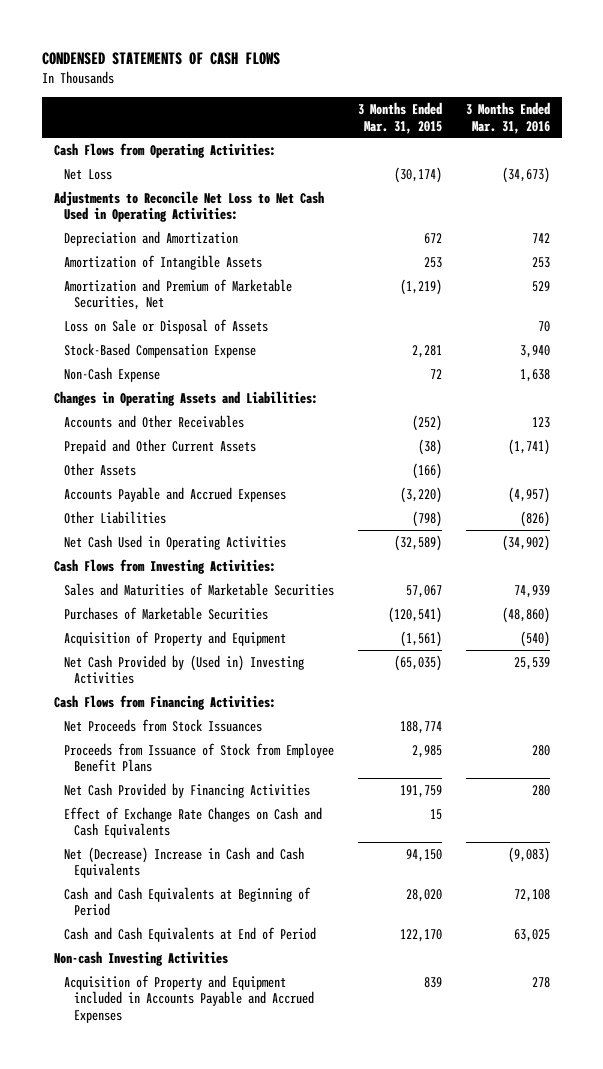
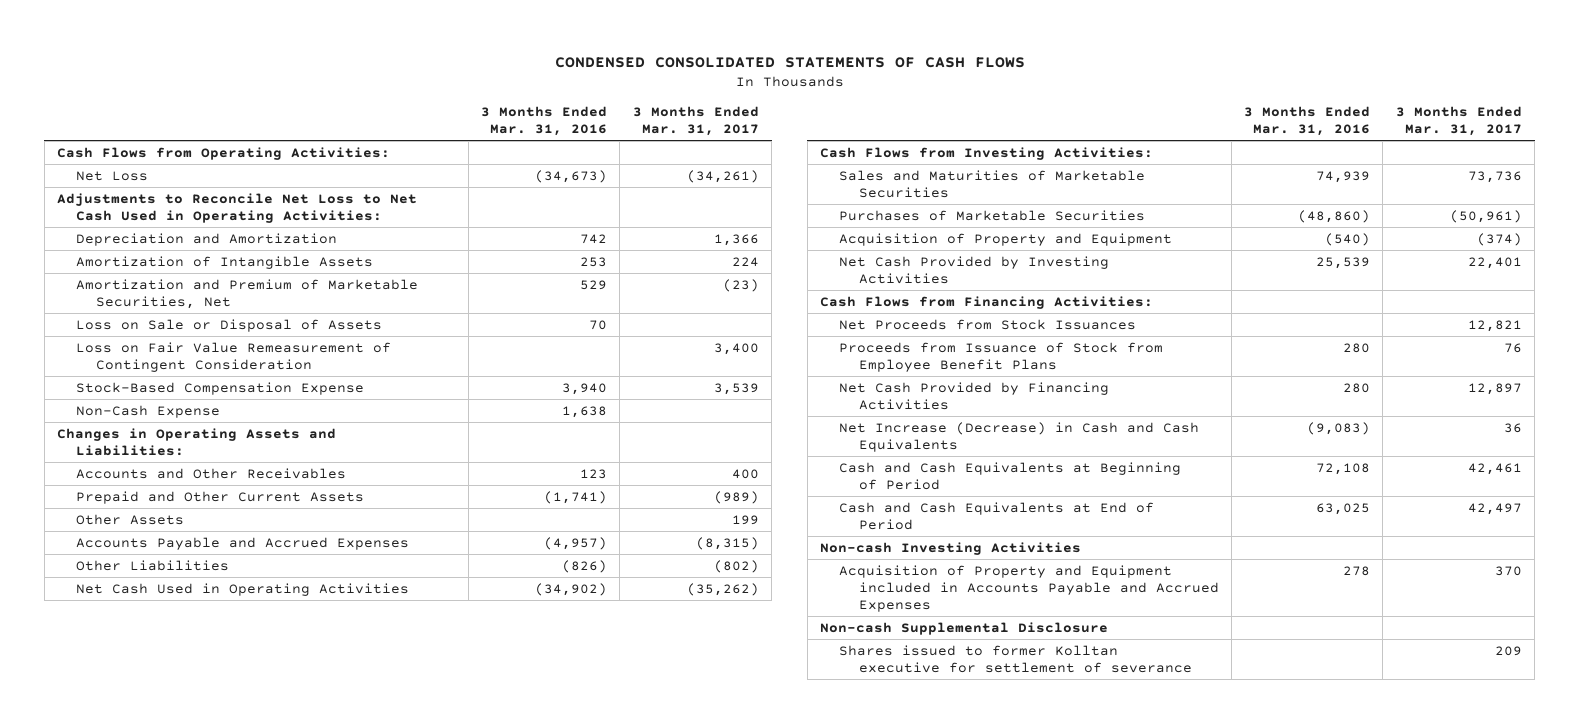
- CONDENSED STATEMENTS OF CASH FLOWS
+ CONDENSED CONSOLIDATED STATEMENTS OF CASH FLOWS
- | 3 Months Ended Mar. 31, 2015 | 3 Months Ended Mar. 31, 2016
+ | 3 Months Ended Mar. 31, 2016 | 3 Months Ended Mar. 31, 2017
+ Loss on Fair Value Remeasurement of Contingent Consideration | | 3,400
- Net Cash Provided by (Used in) Investing Activities | (65,035) | 25,539
+ Net Cash Provided by Investing Activities | 25,539 | 22,401
- Effect of Exchange Rate Changes on Cash and Cash Equivalents | 15 |
- Net (Decrease) Increase in Cash and Cash Equivalents | 94,150 | (9,083)
+ Net Increase (Decrease) in Cash and Cash Equivalents | (9,083) | 36
+ Non-cash Supplemental Disclosure
+ Shares issued to former Kolltan executive for settlement of severance | | 209

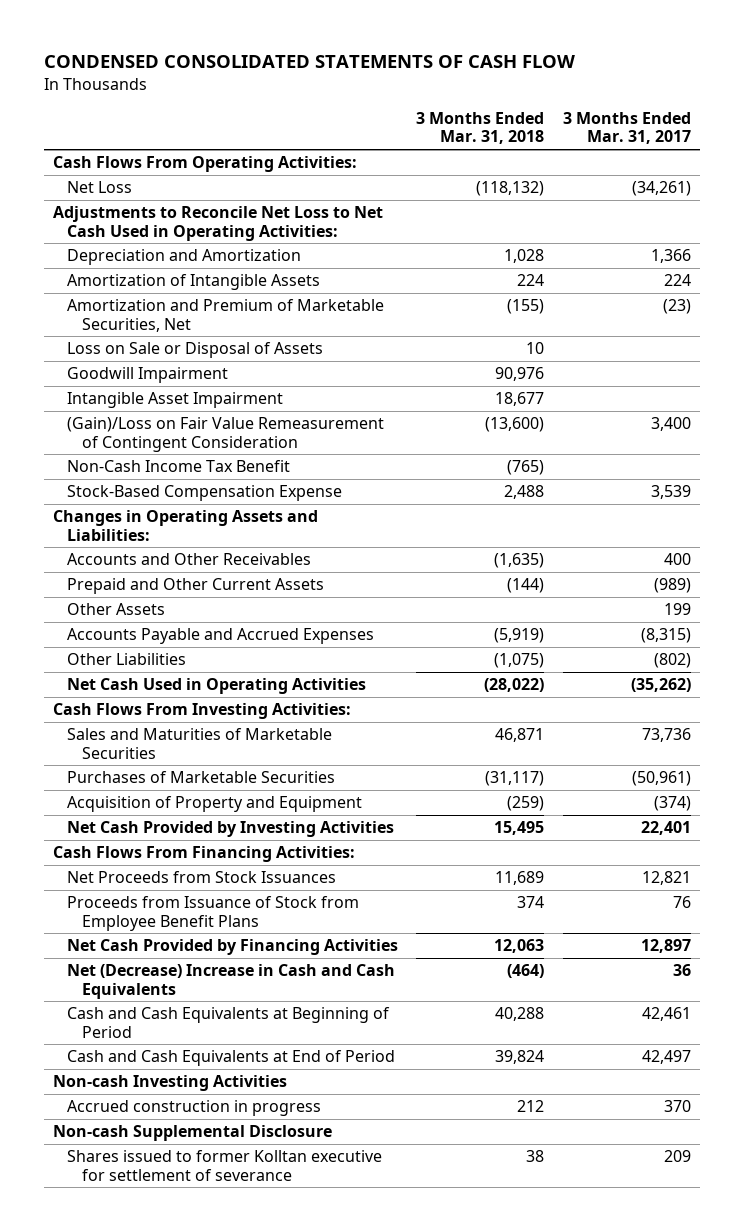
- CONDENSED CONSOLIDATED STATEMENTS OF CASH FLOWS
+ CONDENSED CONSOLIDATED STATEMENTS OF CASH FLOW
- | 3 Months Ended Mar. 31, 2016 | 3 Months Ended Mar. 31, 2017
+ | 3 Months Ended Mar. 31, 2018 | 3 Months Ended Mar. 31, 2017
- Cash Flows from Operating Activities:
+ Cash Flows From Operating Activities:
- Loss on Fair Value Remeasurement of Contingent Consideration | | 3,400
+ Goodwill Impairment | 90,976 |
+ Intangible Asset Impairment | 18,677 |
+ (Gain)/Loss on Fair Value Remeasurement of Contingent Consideration | (13,600) | 3,400
+ Non-Cash Income Tax Benefit | (765) |
- Non-Cash Expense | 1,638 |
- Cash Flows from Investing Activities:
+ Cash Flows From Investing Activities:
- Cash Flows from Financing Activities:
+ Cash Flows From Financing Activities:
- Net Increase (Decrease) in Cash and Cash Equivalents | (9,083) | 36
+ Net (Decrease) Increase in Cash and Cash Equivalents | (464) | 36
- Acquisition of Property and Equipment included in Accounts Payable and Accrued Expenses | 278 | 370
+ Accrued construction in progress | 212 | 370

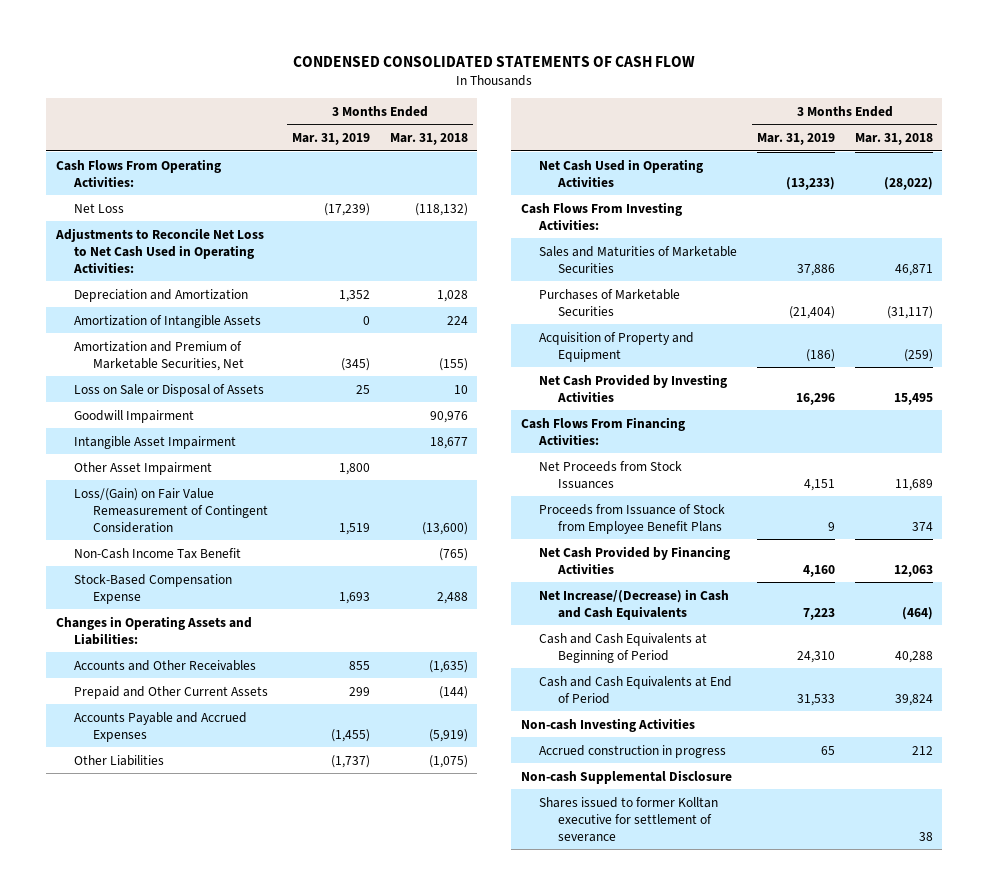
- | 3 Months Ended Mar. 31, 2018 | 3 Months Ended Mar. 31, 2017
+ | 3 Months Ended Mar. 31, 2019 | 3 Months Ended Mar. 31, 2018
- (Gain)/Loss on Fair Value Remeasurement of Contingent Consideration | (13,600) | 3,400
+ Other Asset Impairment | 1,800 |
+ Loss/(Gain) on Fair Value Remeasurement of Contingent Consideration | 1,519 | (13,600)
- Other Assets | | 199
- Net (Decrease) Increase in Cash and Cash Equivalents | (464) | 36
+ Net Increase/(Decrease) in Cash and Cash Equivalents | 7,223 | (464)

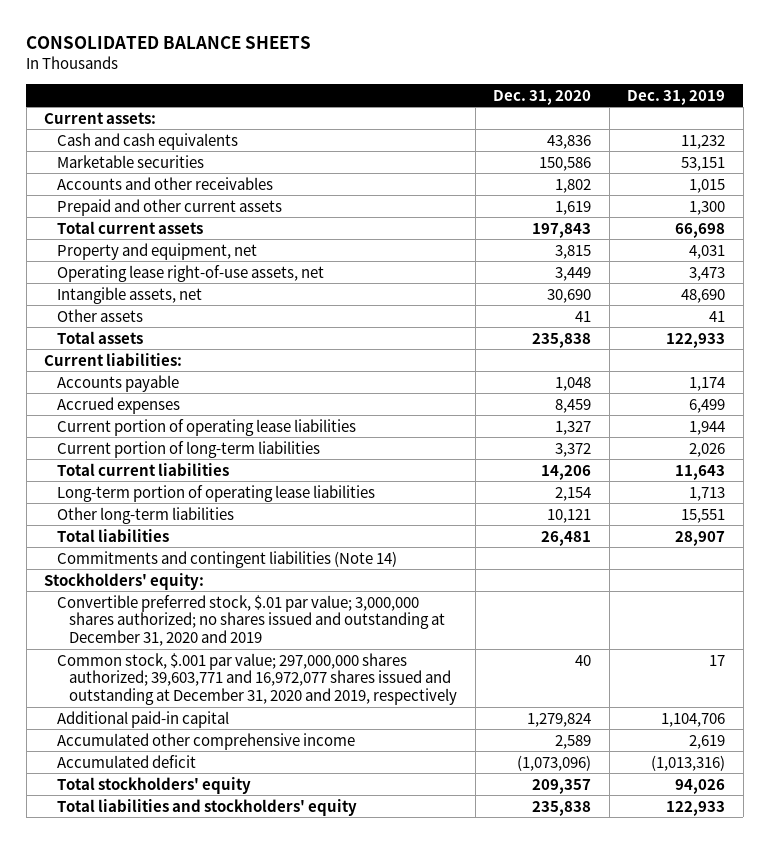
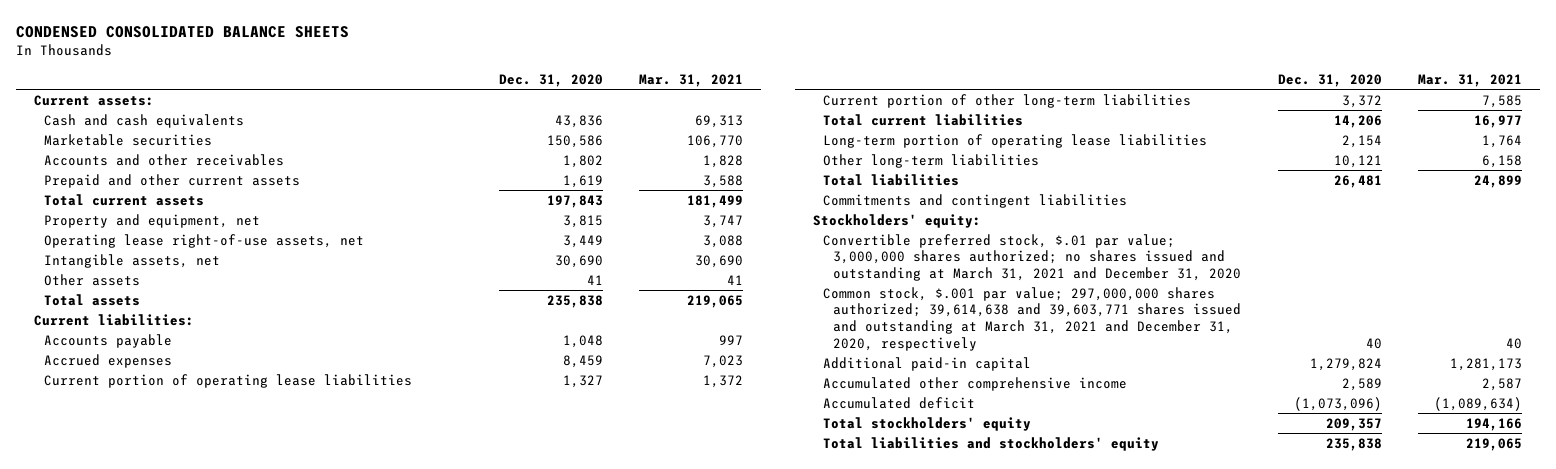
- CONSOLIDATED BALANCE SHEETS
+ CONDENSED CONSOLIDATED BALANCE SHEETS
- | Dec. 31, 2020 | Dec. 31, 2019
+ | Dec. 31, 2020 | Mar. 31, 2021
- Current portion of long-term liabilities | 3,372 | 2,026
+ Current portion of other long-term liabilities | 3,372 | 7,585
- Commitments and contingent liabilities (Note 14)
+ Commitments and contingent liabilities
- Convertible preferred stock, $.01 par value; 3,000,000 shares authorized; no shares issued and outstanding at December 31, 2020 and 2019
- Common stock, $.001 par value; 297,000,000 shares authorized; 39,603,771 and 16,972,077 shares issued and outstanding at December 31, 2020 and 2019, respectively | 40 | 17
+ Convertible preferred stock, $.01 par value; 3,000,000 shares authorized; no shares issued and outstanding at March 31, 2021 and December 31, 2020
+ Common stock, $.001 par value; 297,000,000 shares authorized; 39,614,638 and 39,603,771 shares issued and outstanding at March 31, 2021 and December 31, 2020, respectively | 40 | 40

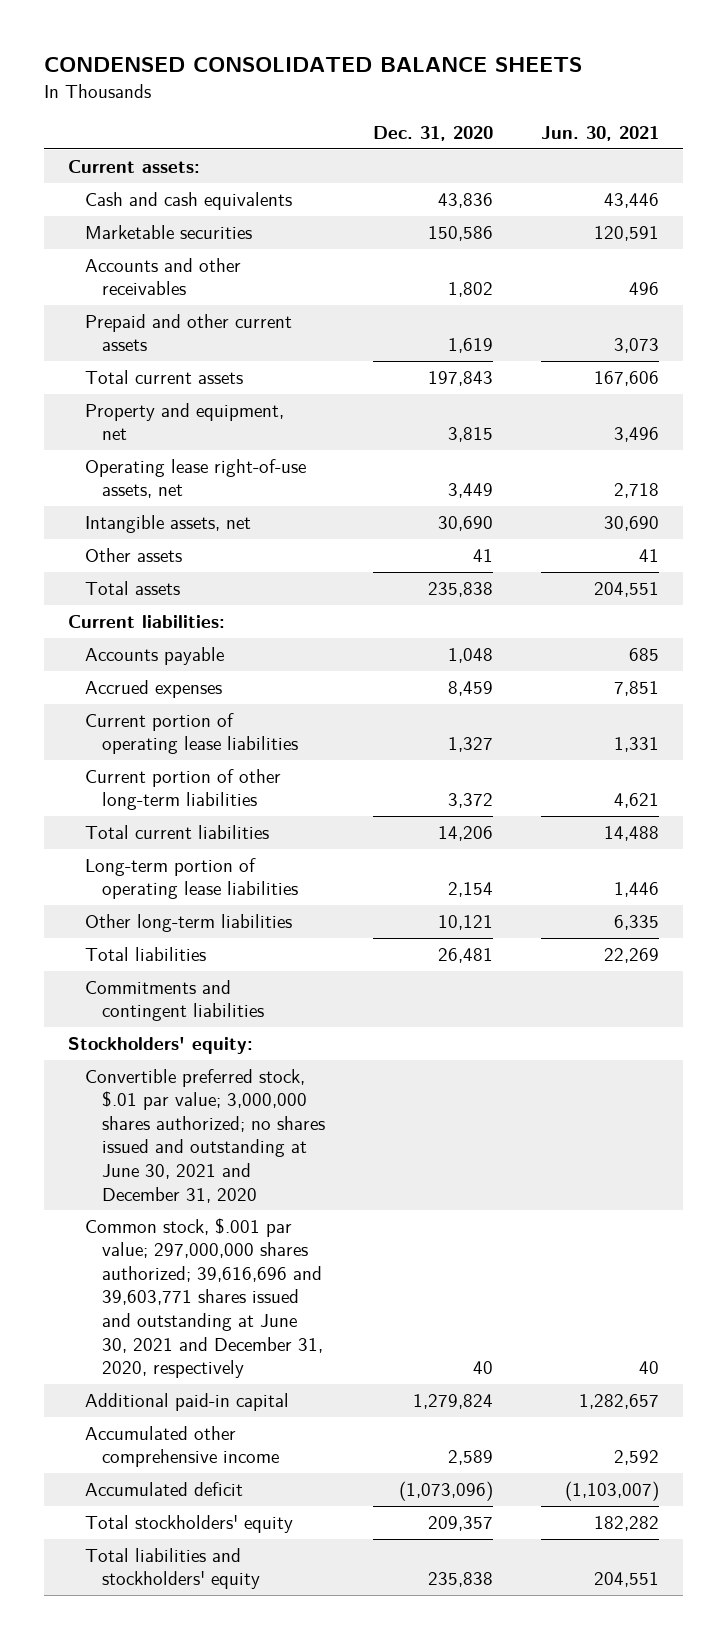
- | Dec. 31, 2020 | Mar. 31, 2021
+ | Dec. 31, 2020 | Jun. 30, 2021
- Convertible preferred stock, $.01 par value; 3,000,000 shares authorized; no shares issued and outstanding at March 31, 2021 and December 31, 2020
- Common stock, $.001 par value; 297,000,000 shares authorized; 39,614,638 and 39,603,771 shares issued and outstanding at March 31, 2021 and December 31, 2020, respectively | 40 | 40
+ Convertible preferred stock, $.01 par value; 3,000,000 shares authorized; no shares issued and outstanding at June 30, 2021 and December 31, 2020
+ Common stock, $.001 par value; 297,000,000 shares authorized; 39,616,696 and 39,603,771 shares issued and outstanding at June 30, 2021 and December 31, 2020, respectively | 40 | 40

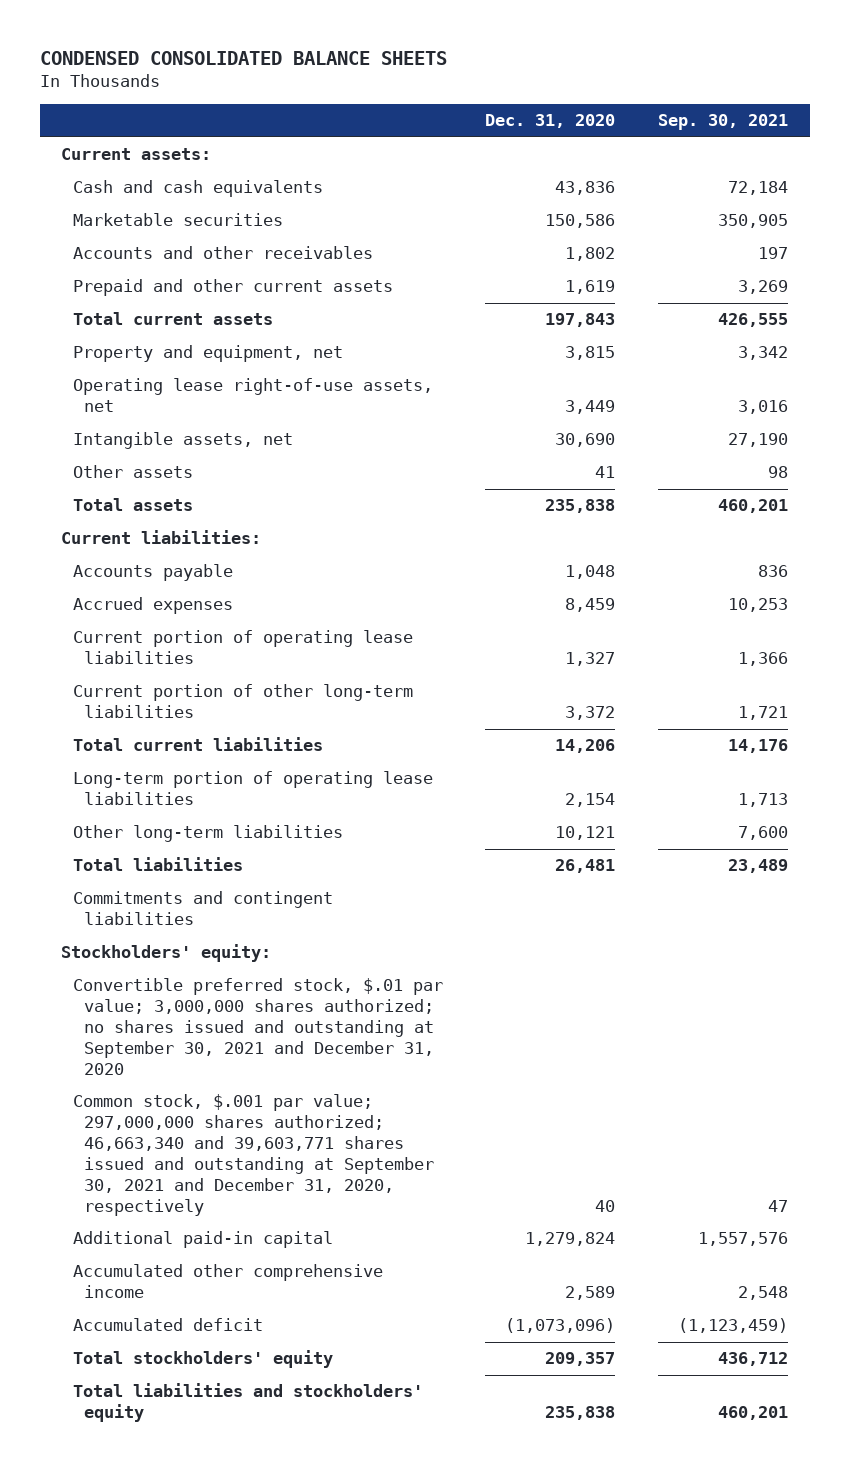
- | Dec. 31, 2020 | Jun. 30, 2021
+ | Dec. 31, 2020 | Sep. 30, 2021
- Convertible preferred stock, $.01 par value; 3,000,000 shares authorized; no shares issued and outstanding at June 30, 2021 and December 31, 2020
- Common stock, $.001 par value; 297,000,000 shares authorized; 39,616,696 and 39,603,771 shares issued and outstanding at June 30, 2021 and December 31, 2020, respectively | 40 | 40
+ Convertible preferred stock, $.01 par value; 3,000,000 shares authorized; no shares issued and outstanding at September 30, 2021 and December 31, 2020
+ Common stock, $.001 par value; 297,000,000 shares authorized; 46,663,340 and 39,603,771 shares issued and outstanding at September 30, 2021 and December 31, 2020, respectively | 40 | 47

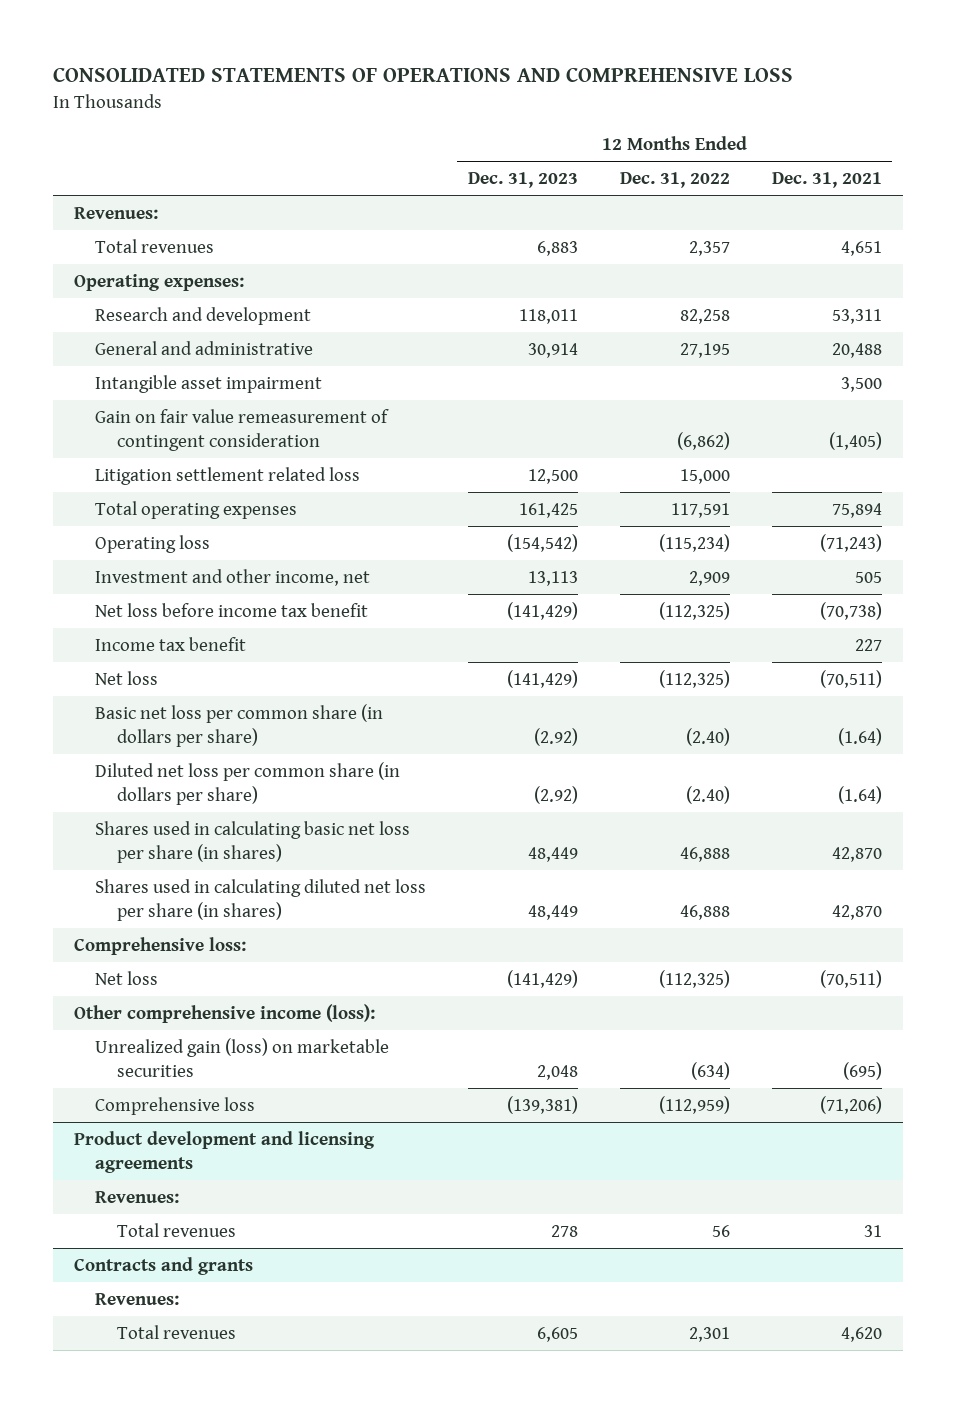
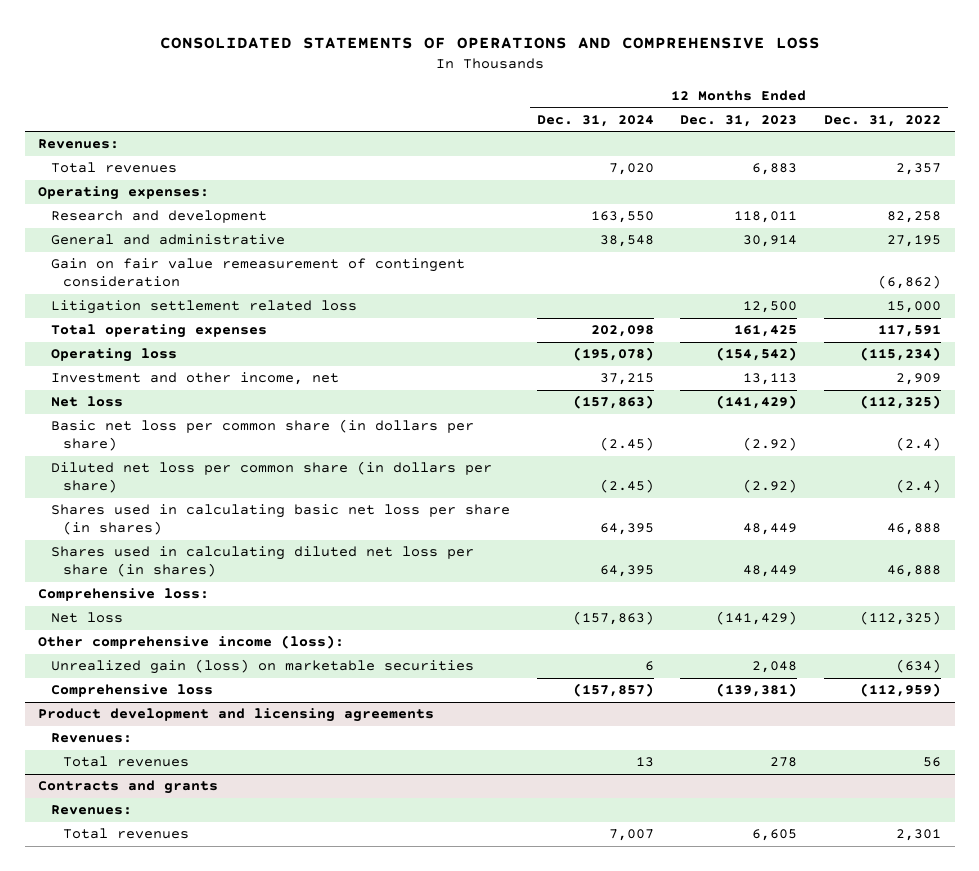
- | 12 Months Ended Dec. 31, 2023 | 12 Months Ended Dec. 31, 2022 | 12 Months Ended Dec. 31, 2021
+ | 12 Months Ended Dec. 31, 2024 | 12 Months Ended Dec. 31, 2023 | 12 Months Ended Dec. 31, 2022
- Intangible asset impairment | | | 3,500
- Net loss before income tax benefit | (141,429) | (112,325) | (70,738)
- Income tax benefit | | | 227
- Basic net loss per common share (in dollars per share) | (2.92) | (2.40) | (1.64)
- Diluted net loss per common share (in dollars per share) | (2.92) | (2.40) | (1.64)
+ Basic net loss per common share (in dollars per share) | (2.45) | (2.92) | (2.4)
+ Diluted net loss per common share (in dollars per share) | (2.45) | (2.92) | (2.4)

